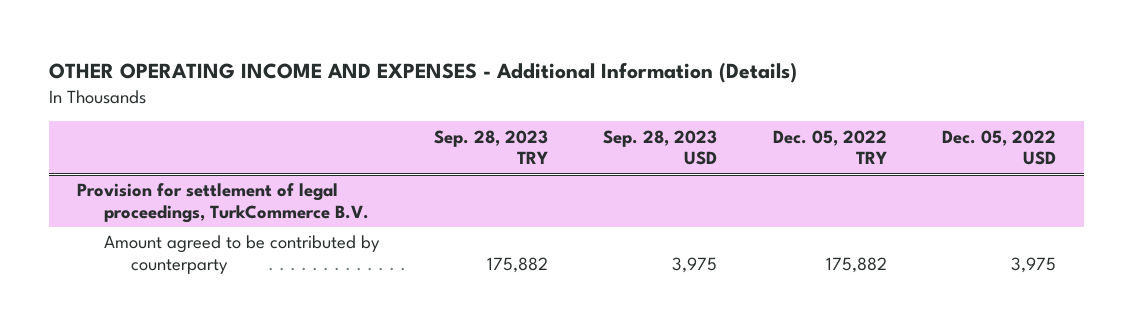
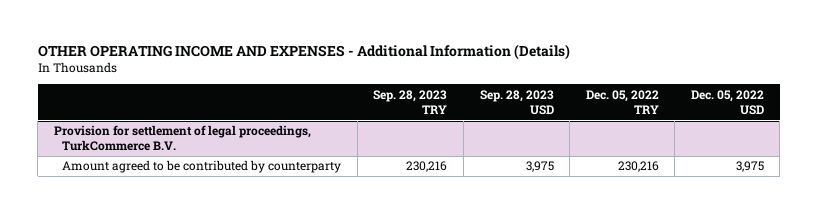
@ Provision for settlement of legal proceedings, TurkCommerce B.V.
- Amount agreed to be contributed by counterparty | 175,882 | 3,975 | 175,882 | 3,975
+ Amount agreed to be contributed by counterparty | 230,216 | 3,975 | 230,216 | 3,975

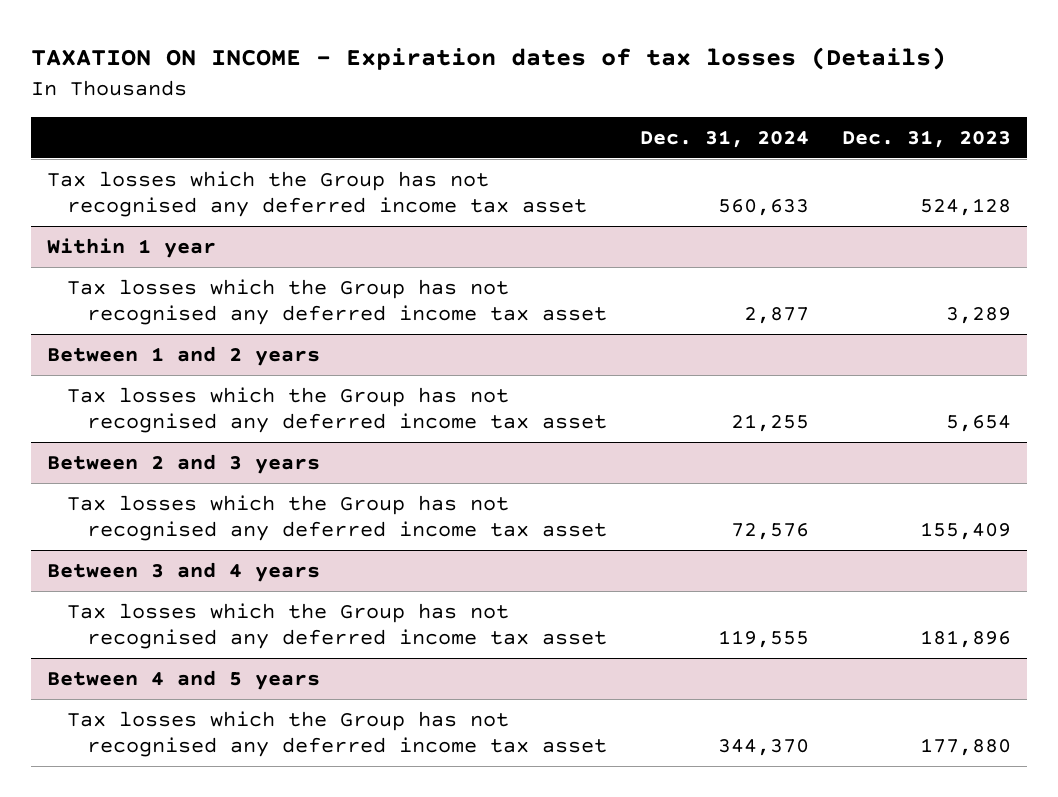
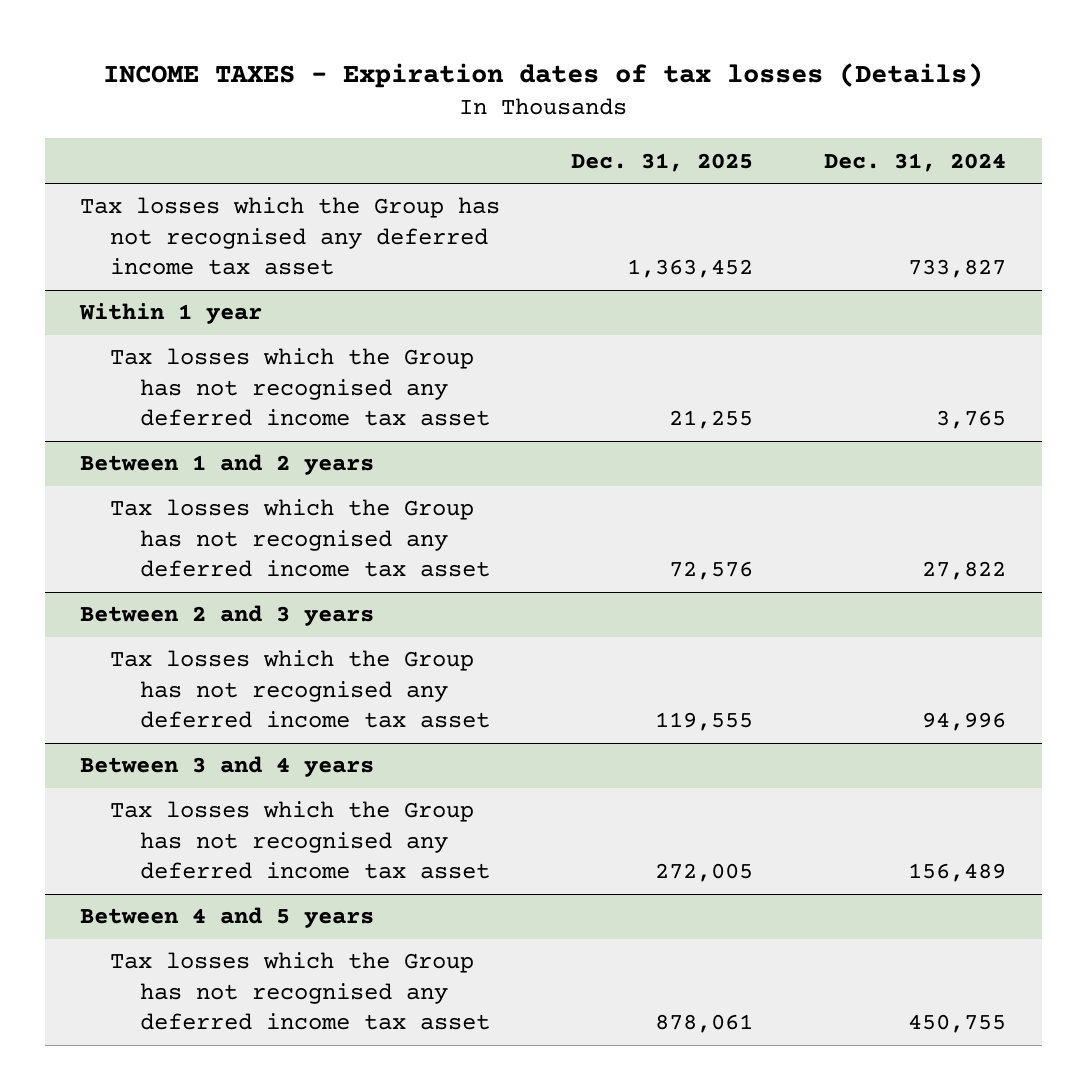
- TAXATION ON INCOME - Expiration dates of tax losses (Details)
+ INCOME TAXES - Expiration dates of tax losses (Details)
- | Dec. 31, 2024 | Dec. 31, 2023
+ | Dec. 31, 2025 | Dec. 31, 2024
- Tax losses which the Group has not recognised any deferred income tax asset | 560,633 | 524,128
+ Tax losses which the Group has not recognised any deferred income tax asset | 1,363,452 | 733,827
@ Within 1 year
- Tax losses which the Group has not recognised any deferred income tax asset | 2,877 | 3,289
+ Tax losses which the Group has not recognised any deferred income tax asset | 21,255 | 3,765
@ Between 1 and 2 years
- Tax losses which the Group has not recognised any deferred income tax asset | 21,255 | 5,654
+ Tax losses which the Group has not recognised any deferred income tax asset | 72,576 | 27,822
@ Between 2 and 3 years
- Tax losses which the Group has not recognised any deferred income tax asset | 72,576 | 155,409
+ Tax losses which the Group has not recognised any deferred income tax asset | 119,555 | 94,996
@ Between 3 and 4 years
- Tax losses which the Group has not recognised any deferred income tax asset | 119,555 | 181,896
+ Tax losses which the Group has not recognised any deferred income tax asset | 272,005 | 156,489
@ Between 4 and 5 years
- Tax losses which the Group has not recognised any deferred income tax asset | 344,370 | 177,880
+ Tax losses which the Group has not recognised any deferred income tax asset | 878,061 | 450,755

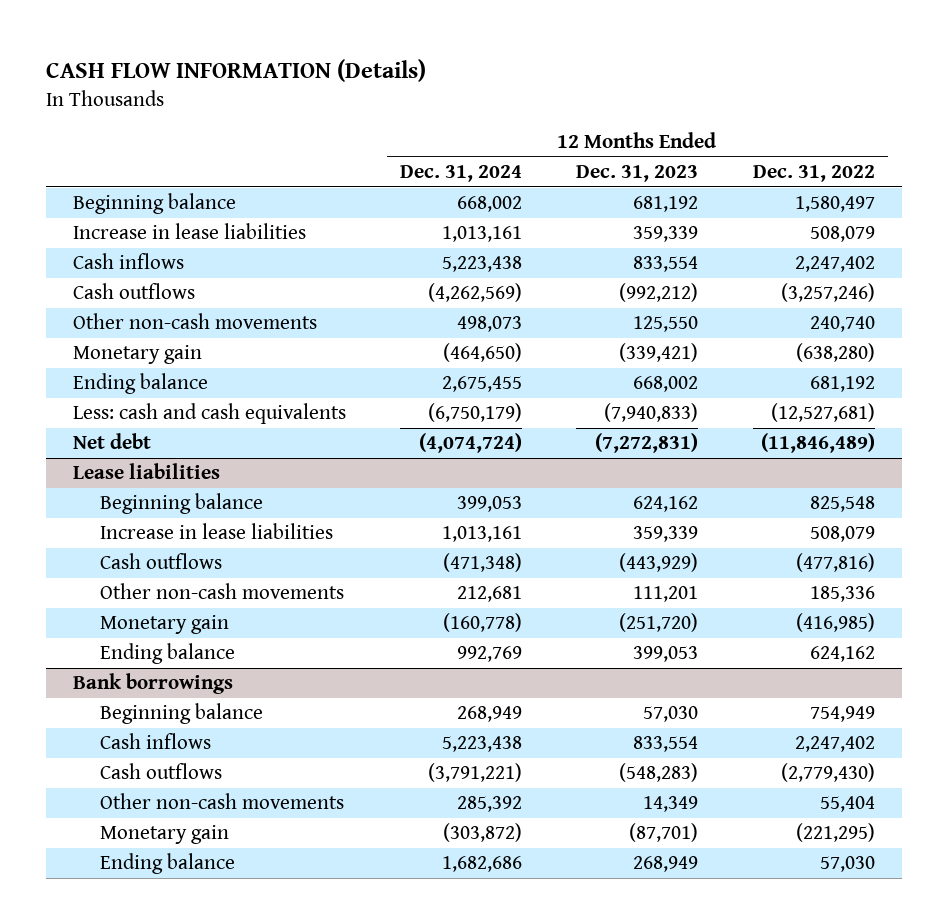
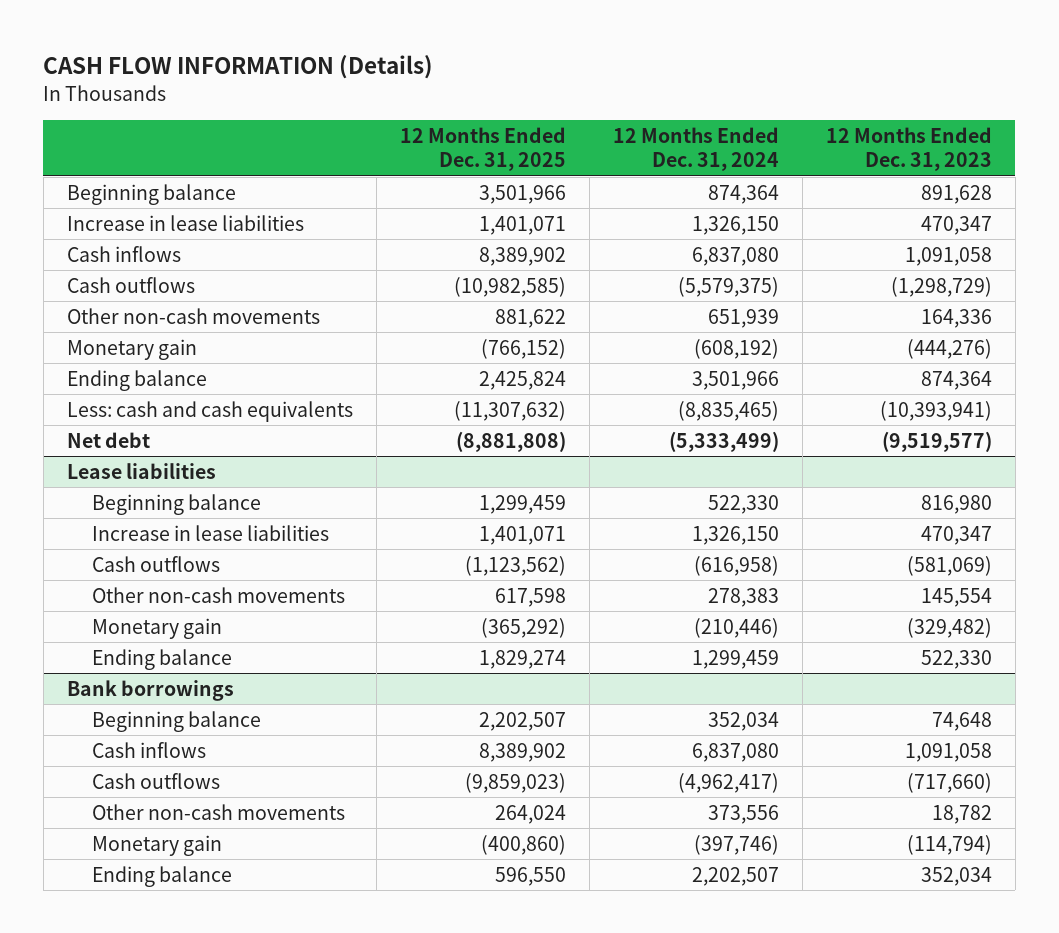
- | 12 Months Ended Dec. 31, 2024 | 12 Months Ended Dec. 31, 2023 | 12 Months Ended Dec. 31, 2022
+ | 12 Months Ended Dec. 31, 2025 | 12 Months Ended Dec. 31, 2024 | 12 Months Ended Dec. 31, 2023
- Beginning balance | 668,002 | 681,192 | 1,580,497
- Increase in lease liabilities | 1,013,161 | 359,339 | 508,079
- Cash inflows | 5,223,438 | 833,554 | 2,247,402
- Cash outflows | (4,262,569) | (992,212) | (3,257,246)
- Other non-cash movements | 498,073 | 125,550 | 240,740
- Monetary gain | (464,650) | (339,421) | (638,280)
- Ending balance | 2,675,455 | 668,002 | 681,192
- Less: cash and cash equivalents | (6,750,179) | (7,940,833) | (12,527,681)
- Net debt | (4,074,724) | (7,272,831) | (11,846,489)
+ Beginning balance | 3,501,966 | 874,364 | 891,628
+ Increase in lease liabilities | 1,401,071 | 1,326,150 | 470,347
+ Cash inflows | 8,389,902 | 6,837,080 | 1,091,058
+ Cash outflows | (10,982,585) | (5,579,375) | (1,298,729)
+ Other non-cash movements | 881,622 | 651,939 | 164,336
+ Monetary gain | (766,152) | (608,192) | (444,276)
+ Ending balance | 2,425,824 | 3,501,966 | 874,364
+ Less: cash and cash equivalents | (11,307,632) | (8,835,465) | (10,393,941)
+ Net debt | (8,881,808) | (5,333,499) | (9,519,577)
@ Lease liabilities
- Beginning balance | 399,053 | 624,162 | 825,548
- Increase in lease liabilities | 1,013,161 | 359,339 | 508,079
- Cash outflows | (471,348) | (443,929) | (477,816)
- Other non-cash movements | 212,681 | 111,201 | 185,336
- Monetary gain | (160,778) | (251,720) | (416,985)
- Ending balance | 992,769 | 399,053 | 624,162
+ Beginning balance | 1,299,459 | 522,330 | 816,980
+ Increase in lease liabilities | 1,401,071 | 1,326,150 | 470,347
+ Cash outflows | (1,123,562) | (616,958) | (581,069)
+ Other non-cash movements | 617,598 | 278,383 | 145,554
+ Monetary gain | (365,292) | (210,446) | (329,482)
+ Ending balance | 1,829,274 | 1,299,459 | 522,330
@ Bank borrowings
- Beginning balance | 268,949 | 57,030 | 754,949
- Cash inflows | 5,223,438 | 833,554 | 2,247,402
- Cash outflows | (3,791,221) | (548,283) | (2,779,430)
- Other non-cash movements | 285,392 | 14,349 | 55,404
- Monetary gain | (303,872) | (87,701) | (221,295)
- Ending balance | 1,682,686 | 268,949 | 57,030
+ Beginning balance | 2,202,507 | 352,034 | 74,648
+ Cash inflows | 8,389,902 | 6,837,080 | 1,091,058
+ Cash outflows | (9,859,023) | (4,962,417) | (717,660)
+ Other non-cash movements | 264,024 | 373,556 | 18,782
+ Monetary gain | (400,860) | (397,746) | (114,794)
+ Ending balance | 596,550 | 2,202,507 | 352,034

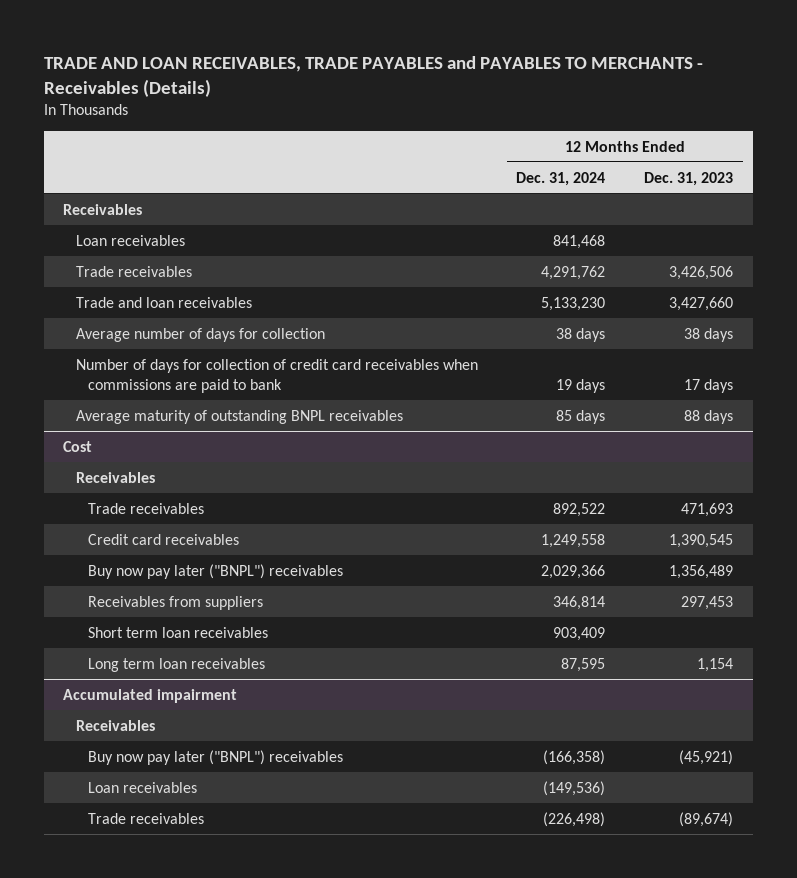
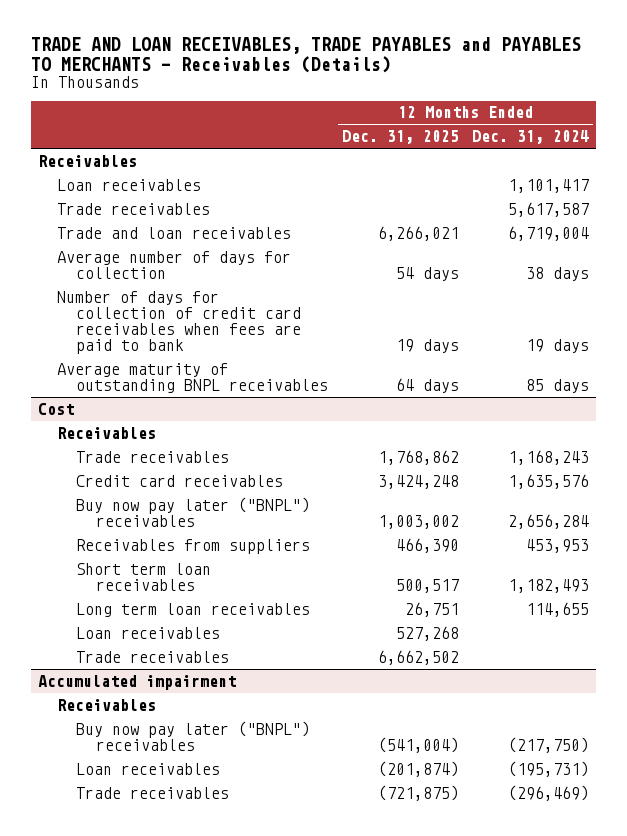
- | 12 Months Ended Dec. 31, 2024 | 12 Months Ended Dec. 31, 2023
+ | 12 Months Ended Dec. 31, 2025 | 12 Months Ended Dec. 31, 2024
- Loan receivables | 841,468 |
- Trade receivables | 4,291,762 | 3,426,506
- Trade and loan receivables | 5,133,230 | 3,427,660
+ Loan receivables | | 1,101,417
+ Trade receivables | | 5,617,587
+ Trade and loan receivables | 6,266,021 | 6,719,004
- Number of days for collection of credit card receivables when commissions are paid to bank | 19 days | 17 days
+ Number of days for collection of credit card receivables when fees are paid to bank | 19 days | 19 days
@ Cost
- Trade receivables | 892,522 | 471,693
- Credit card receivables | 1,249,558 | 1,390,545
- Buy now pay later ("BNPL") receivables | 2,029,366 | 1,356,489
- Receivables from suppliers | 346,814 | 297,453
- Short term loan receivables | 903,409 |
- Long term loan receivables | 87,595 | 1,154
+ Trade receivables | 1,768,862 | 1,168,243
+ Credit card receivables | 3,424,248 | 1,635,576
+ Buy now pay later ("BNPL") receivables | 1,003,002 | 2,656,284
+ Receivables from suppliers | 466,390 | 453,953
+ Short term loan receivables | 500,517 | 1,182,493
+ Long term loan receivables | 26,751 | 114,655
+ Loan receivables | 527,268 |
+ Trade receivables | 6,662,502 |
@ Accumulated impairment
- Buy now pay later ("BNPL") receivables | (166,358) | (45,921)
- Loan receivables | (149,536) |
- Trade receivables | (226,498) | (89,674)
+ Buy now pay later ("BNPL") receivables | (541,004) | (217,750)
+ Loan receivables | (201,874) | (195,731)
+ Trade receivables | (721,875) | (296,469)

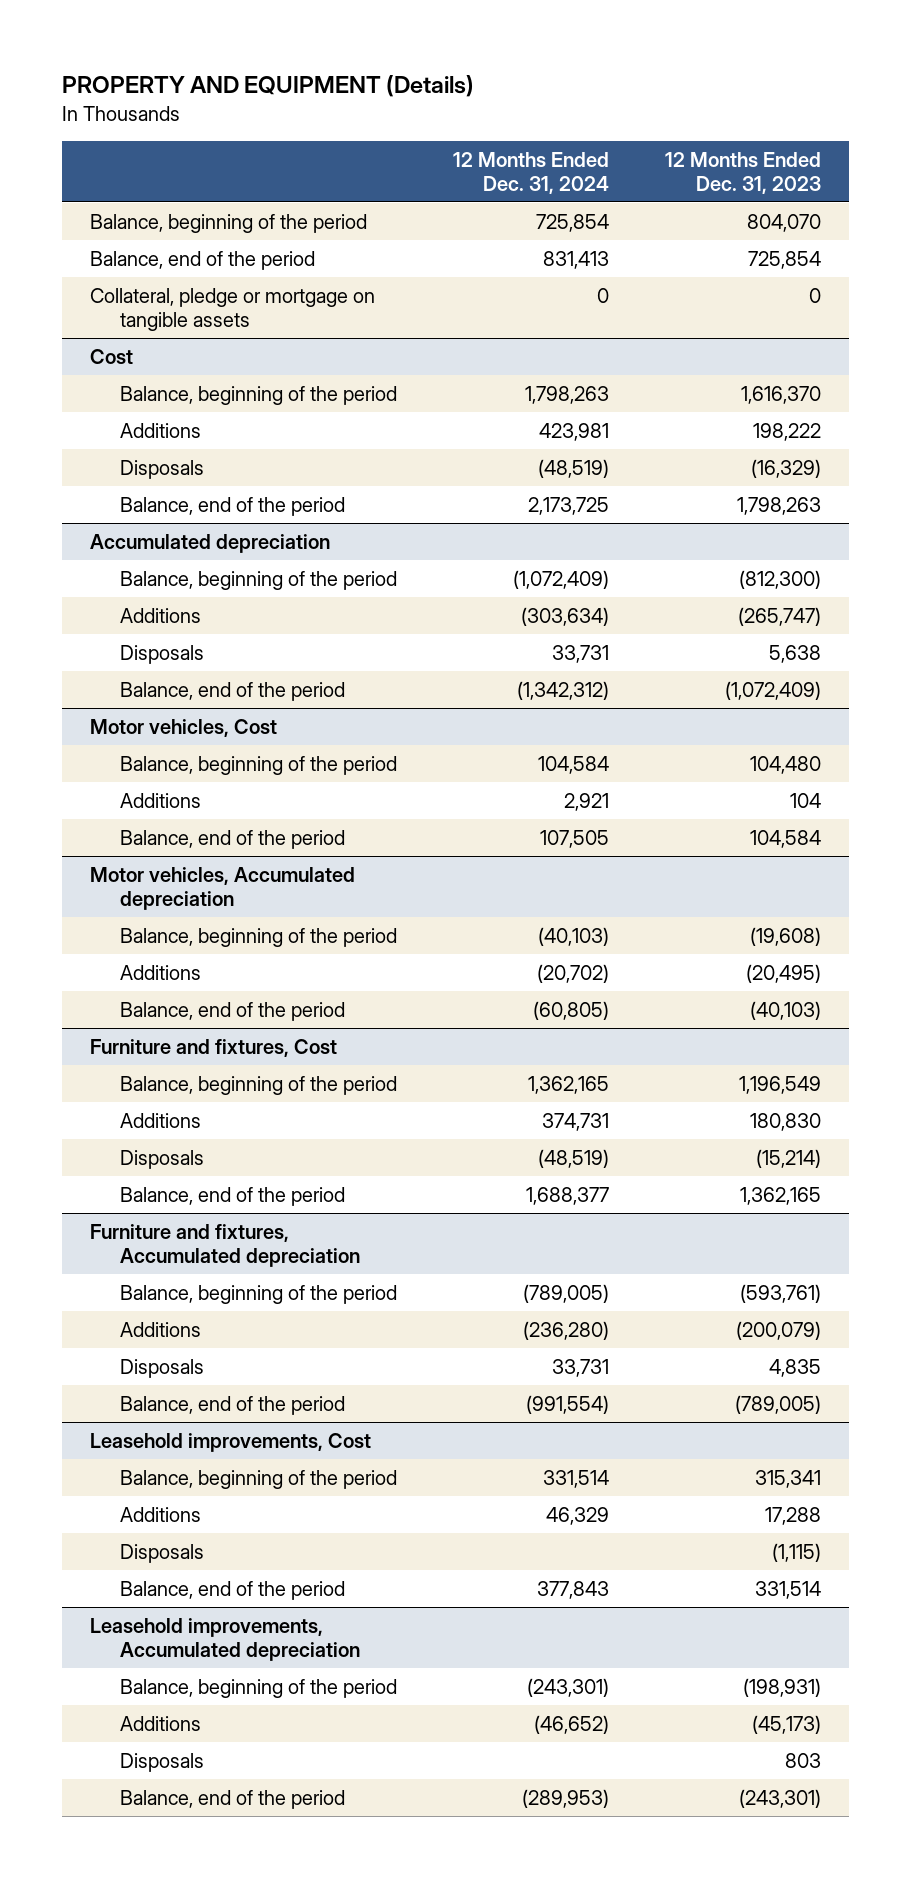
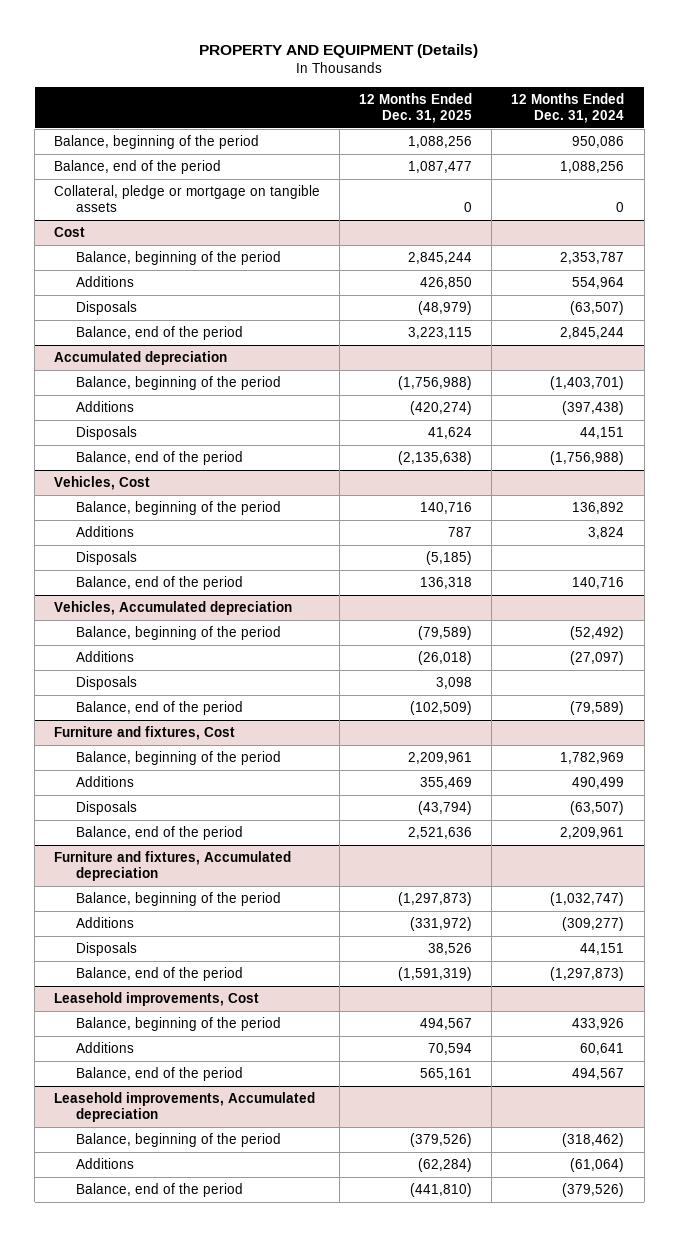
- | 12 Months Ended Dec. 31, 2024 | 12 Months Ended Dec. 31, 2023
+ | 12 Months Ended Dec. 31, 2025 | 12 Months Ended Dec. 31, 2024
- Balance, beginning of the period | 725,854 | 804,070
- Balance, end of the period | 831,413 | 725,854
+ Balance, beginning of the period | 1,088,256 | 950,086
+ Balance, end of the period | 1,087,477 | 1,088,256
@ Cost
- Balance, beginning of the period | 1,798,263 | 1,616,370
- Additions | 423,981 | 198,222
- Disposals | (48,519) | (16,329)
- Balance, end of the period | 2,173,725 | 1,798,263
+ Balance, beginning of the period | 2,845,244 | 2,353,787
+ Additions | 426,850 | 554,964
+ Disposals | (48,979) | (63,507)
+ Balance, end of the period | 3,223,115 | 2,845,244
@ Accumulated depreciation
- Balance, beginning of the period | (1,072,409) | (812,300)
- Additions | (303,634) | (265,747)
- Disposals | 33,731 | 5,638
- Balance, end of the period | (1,342,312) | (1,072,409)
- Motor vehicles, Cost
- Balance, beginning of the period | 104,584 | 104,480
- Additions | 2,921 | 104
- Balance, end of the period | 107,505 | 104,584
- Motor vehicles, Accumulated depreciation
- Balance, beginning of the period | (40,103) | (19,608)
- Additions | (20,702) | (20,495)
- Balance, end of the period | (60,805) | (40,103)
@ Accumulated depreciation
+ Balance, beginning of the period | (1,756,988) | (1,403,701)
+ Additions | (420,274) | (397,438)
+ Disposals | 41,624 | 44,151
+ Balance, end of the period | (2,135,638) | (1,756,988)
+ Vehicles, Cost
+ Balance, beginning of the period | 140,716 | 136,892
+ Additions | 787 | 3,824
+ Disposals | (5,185) |
+ Balance, end of the period | 136,318 | 140,716
+ Vehicles, Accumulated depreciation
+ Balance, beginning of the period | (79,589) | (52,492)
+ Additions | (26,018) | (27,097)
+ Disposals | 3,098 |
+ Balance, end of the period | (102,509) | (79,589)
@ Furniture and fixtures, Cost
- Balance, beginning of the period | 1,362,165 | 1,196,549
- Additions | 374,731 | 180,830
- Disposals | (48,519) | (15,214)
- Balance, end of the period | 1,688,377 | 1,362,165
+ Balance, beginning of the period | 2,209,961 | 1,782,969
+ Additions | 355,469 | 490,499
+ Disposals | (43,794) | (63,507)
+ Balance, end of the period | 2,521,636 | 2,209,961
@ Furniture and fixtures, Accumulated depreciation
- Balance, beginning of the period | (789,005) | (593,761)
- Additions | (236,280) | (200,079)
- Disposals | 33,731 | 4,835
- Balance, end of the period | (991,554) | (789,005)
+ Balance, beginning of the period | (1,297,873) | (1,032,747)
+ Additions | (331,972) | (309,277)
+ Disposals | 38,526 | 44,151
+ Balance, end of the period | (1,591,319) | (1,297,873)
@ Leasehold improvements, Cost
- Balance, beginning of the period | 331,514 | 315,341
- Additions | 46,329 | 17,288
- Disposals | | (1,115)
- Balance, end of the period | 377,843 | 331,514
+ Balance, beginning of the period | 494,567 | 433,926
+ Additions | 70,594 | 60,641
+ Balance, end of the period | 565,161 | 494,567
@ Leasehold improvements, Accumulated depreciation
- Balance, beginning of the period | (243,301) | (198,931)
- Additions | (46,652) | (45,173)
- Disposals | | 803
- Balance, end of the period | (289,953) | (243,301)
+ Balance, beginning of the period | (379,526) | (318,462)
+ Additions | (62,284) | (61,064)
+ Balance, end of the period | (441,810) | (379,526)

